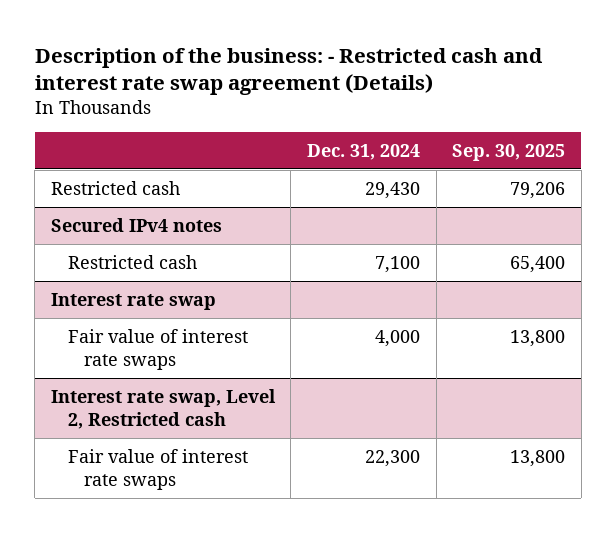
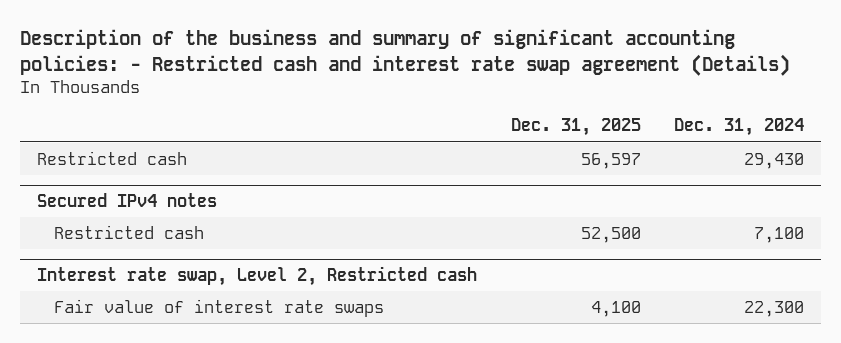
- Description of the business: - Restricted cash and interest rate swap agreement (Details)
+ Description of the business and summary of significant accounting policies: - Restricted cash and interest rate swap agreement (Details)
- | Dec. 31, 2024 | Sep. 30, 2025
+ | Dec. 31, 2025 | Dec. 31, 2024
- Interest rate swap
- Fair value of interest rate swaps | 4,000 | 13,800

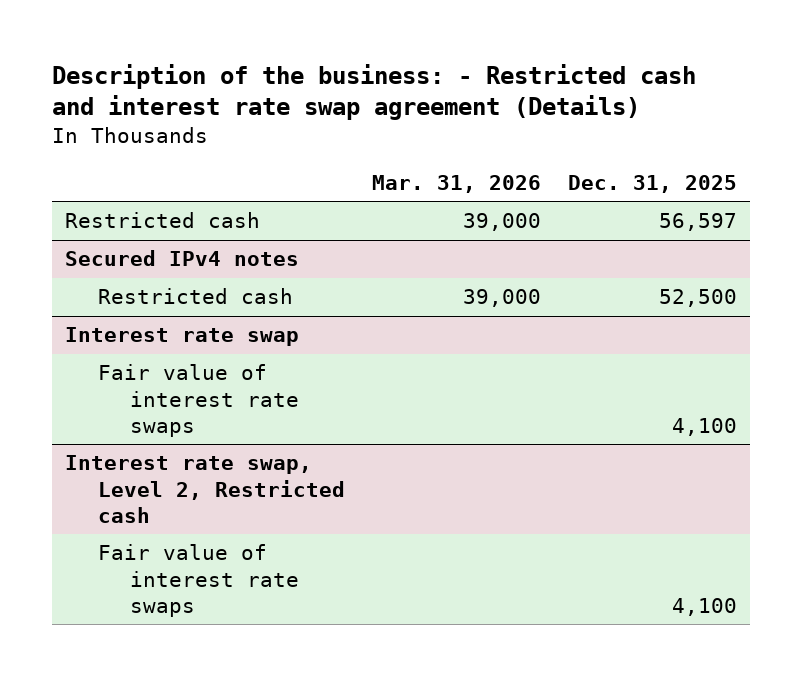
- Description of the business and summary of significant accounting policies: - Restricted cash and interest rate swap agreement (Details)
+ Description of the business: - Restricted cash and interest rate swap agreement (Details)
- | Dec. 31, 2025 | Dec. 31, 2024
+ | Mar. 31, 2026 | Dec. 31, 2025
+ Interest rate swap
+ Fair value of interest rate swaps | | 4,100

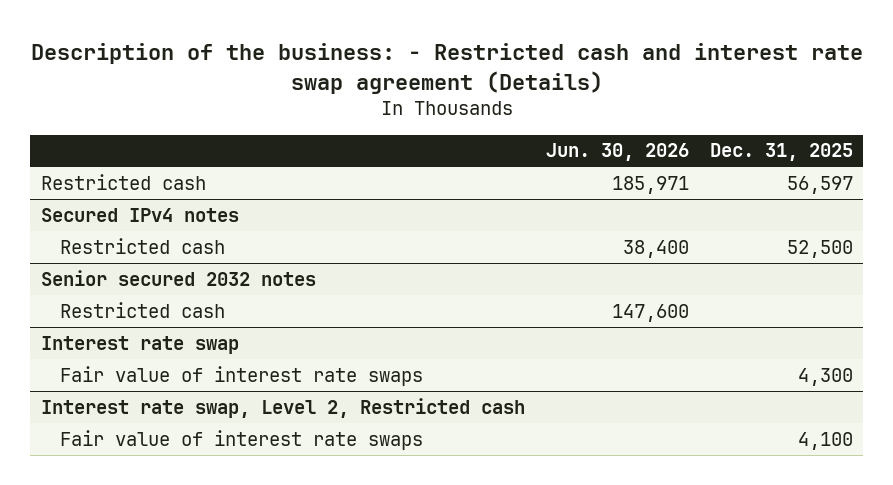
- | Mar. 31, 2026 | Dec. 31, 2025
+ | Jun. 30, 2026 | Dec. 31, 2025
+ Senior secured 2032 notes
+ Restricted cash | 147,600 |
@ Interest rate swap
- Fair value of interest rate swaps | | 4,100
+ Fair value of interest rate swaps | | 4,300

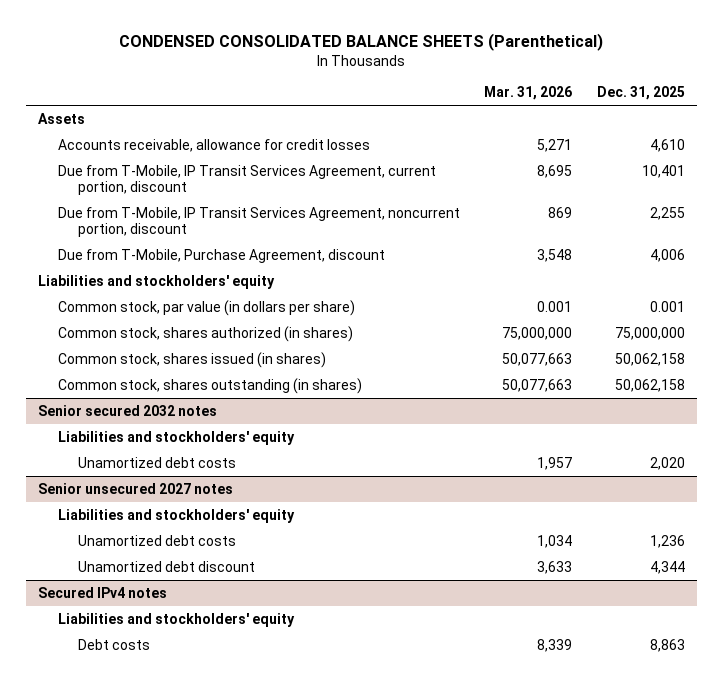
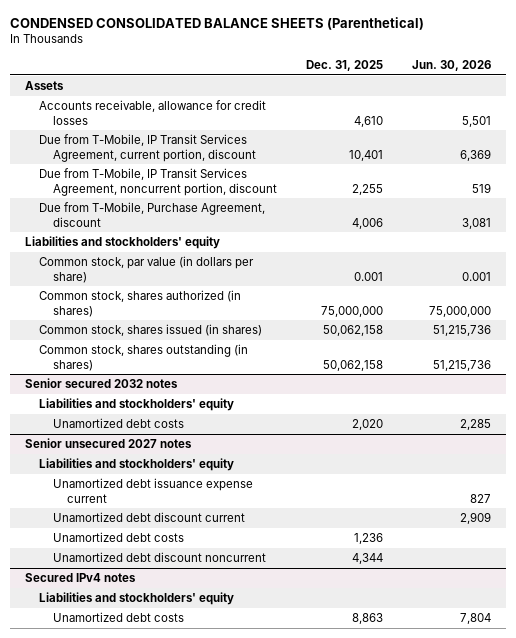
- | Mar. 31, 2026 | Dec. 31, 2025
+ | Dec. 31, 2025 | Jun. 30, 2026
@ Senior unsecured 2027 notes
+ Unamortized debt issuance expense current | | 827
+ Unamortized debt discount current | | 2,909
- Unamortized debt discount | 3,633 | 4,344
+ Unamortized debt discount noncurrent | 4,344 |
@ Secured IPv4 notes
- Debt costs | 8,339 | 8,863
+ Unamortized debt costs | 8,863 | 7,804

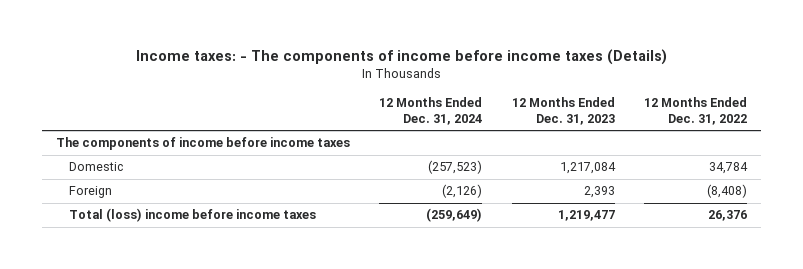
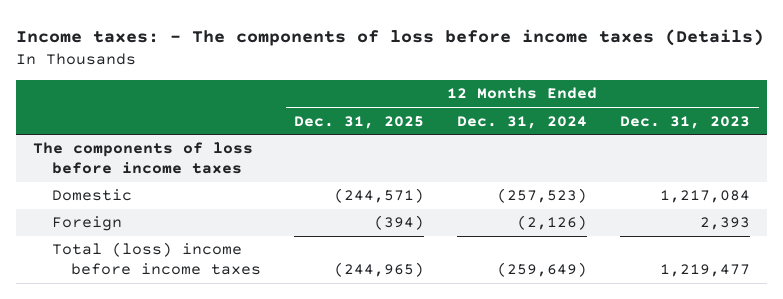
- Income taxes: - The components of income before income taxes (Details)
+ Income taxes: - The components of loss before income taxes (Details)
- | 12 Months Ended Dec. 31, 2024 | 12 Months Ended Dec. 31, 2023 | 12 Months Ended Dec. 31, 2022
+ | 12 Months Ended Dec. 31, 2025 | 12 Months Ended Dec. 31, 2024 | 12 Months Ended Dec. 31, 2023
- The components of income before income taxes
+ The components of loss before income taxes

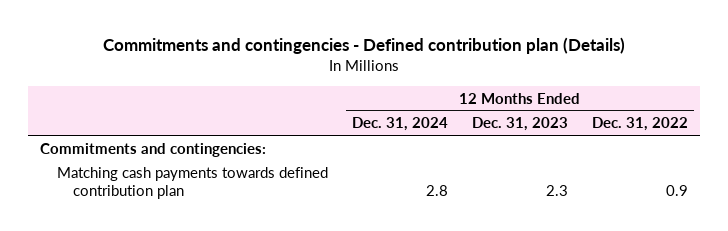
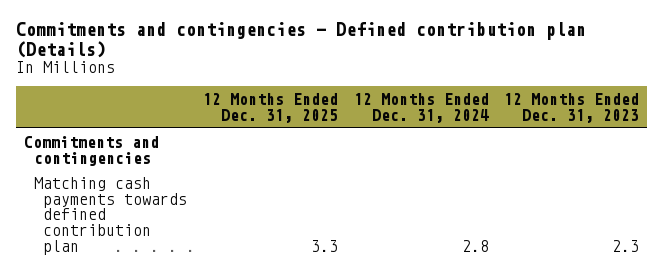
- | 12 Months Ended Dec. 31, 2024 | 12 Months Ended Dec. 31, 2023 | 12 Months Ended Dec. 31, 2022
+ | 12 Months Ended Dec. 31, 2025 | 12 Months Ended Dec. 31, 2024 | 12 Months Ended Dec. 31, 2023
- Commitments and contingencies:
+ Commitments and contingencies

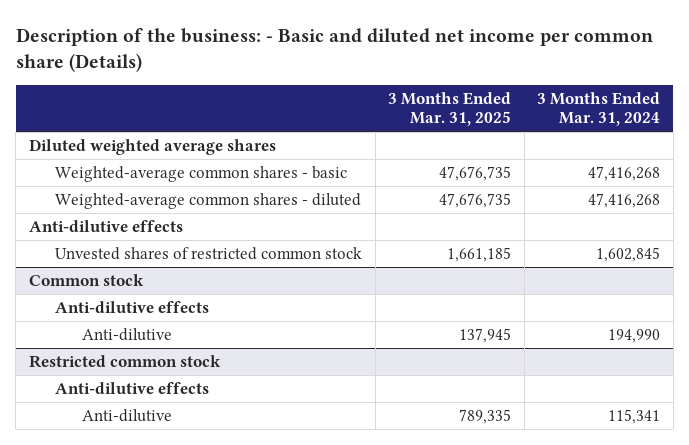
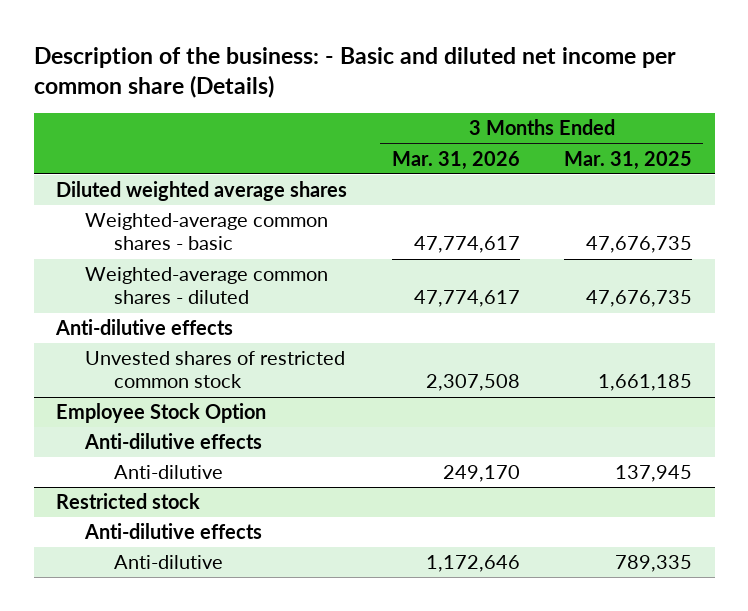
- | 3 Months Ended Mar. 31, 2025 | 3 Months Ended Mar. 31, 2024
+ | 3 Months Ended Mar. 31, 2026 | 3 Months Ended Mar. 31, 2025
- Common stock
+ Employee Stock Option
- Restricted common stock
+ Restricted stock

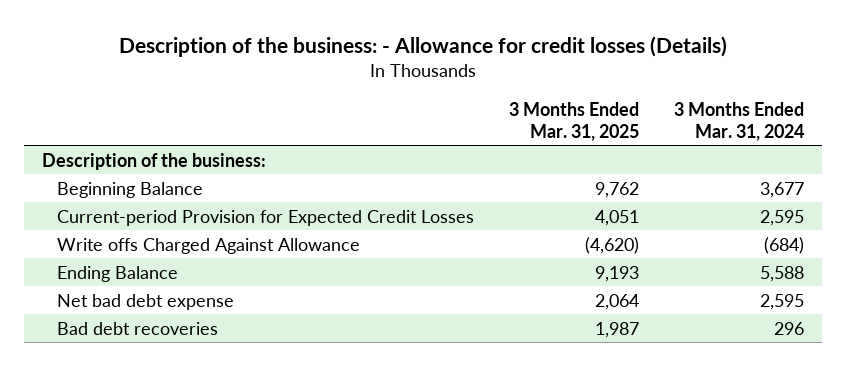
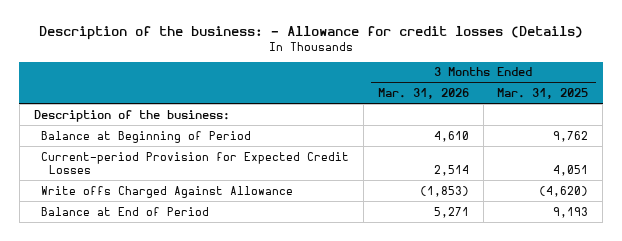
- | 3 Months Ended Mar. 31, 2025 | 3 Months Ended Mar. 31, 2024
+ | 3 Months Ended Mar. 31, 2026 | 3 Months Ended Mar. 31, 2025
- Beginning Balance | 9,762 | 3,677
+ Balance at Beginning of Period | 4,610 | 9,762
- Ending Balance | 9,193 | 5,588
- Net bad debt expense | 2,064 | 2,595
- Bad debt recoveries | 1,987 | 296
+ Balance at End of Period | 5,271 | 9,193

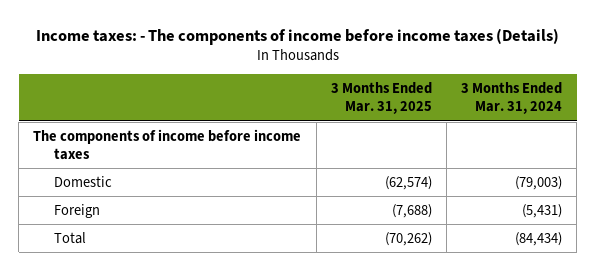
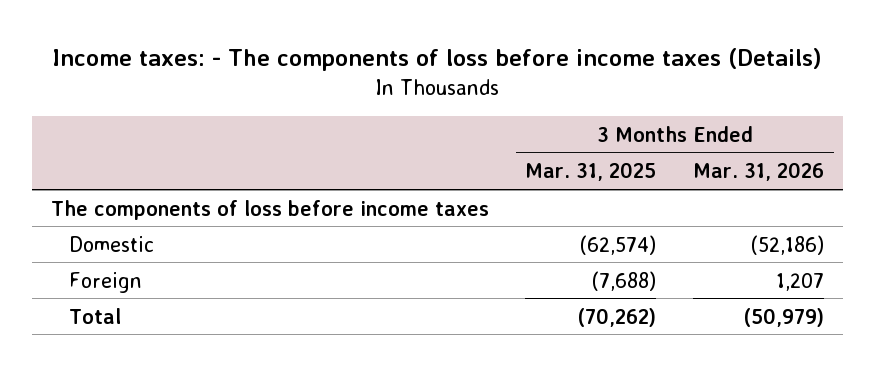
- Income taxes: - The components of income before income taxes (Details)
+ Income taxes: - The components of loss before income taxes (Details)
- | 3 Months Ended Mar. 31, 2025 | 3 Months Ended Mar. 31, 2024
+ | 3 Months Ended Mar. 31, 2025 | 3 Months Ended Mar. 31, 2026
- The components of income before income taxes
+ The components of loss before income taxes

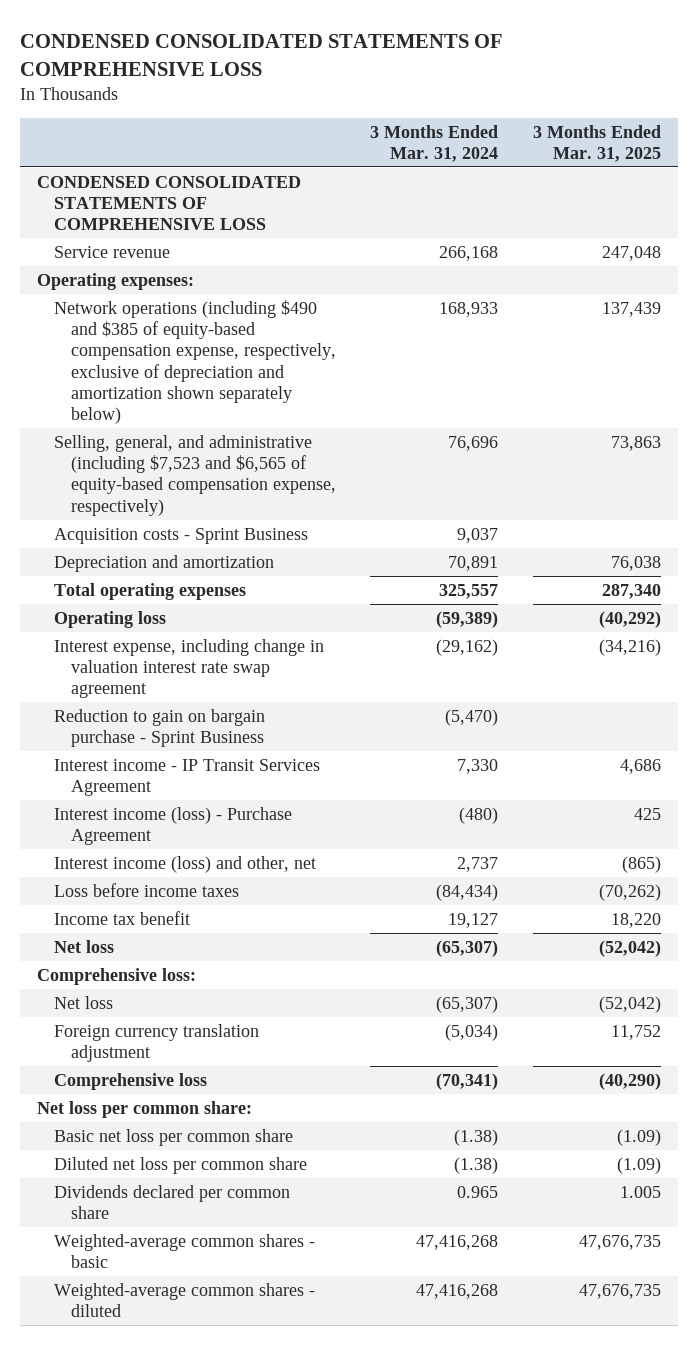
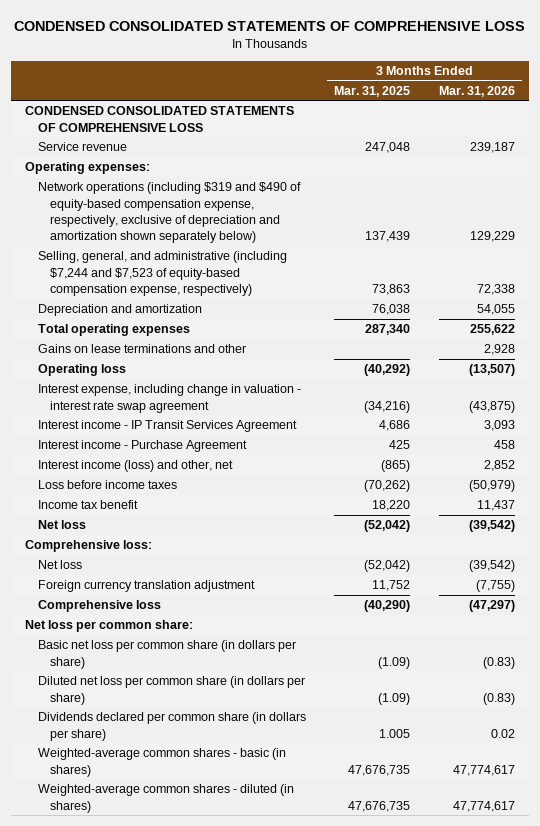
- | 3 Months Ended Mar. 31, 2024 | 3 Months Ended Mar. 31, 2025
+ | 3 Months Ended Mar. 31, 2025 | 3 Months Ended Mar. 31, 2026
- Network operations (including $490 and $385 of equity-based compensation expense, respectively, exclusive of depreciation and amortization shown separately below) | 168,933 | 137,439
- Selling, general, and administrative (including $7,523 and $6,565 of equity-based compensation expense, respectively) | 76,696 | 73,863
- Acquisition costs - Sprint Business | 9,037 |
+ Network operations (including $319 and $490 of equity-based compensation expense, respectively, exclusive of depreciation and amortization shown separately below) | 137,439 | 129,229
+ Selling, general, and administrative (including $7,244 and $7,523 of equity-based compensation expense, respectively) | 73,863 | 72,338
+ Gains on lease terminations and other | | 2,928
- Interest expense, including change in valuation interest rate swap agreement | (29,162) | (34,216)
- Reduction to gain on bargain purchase - Sprint Business | (5,470) |
+ Interest expense, including change in valuation - interest rate swap agreement | (34,216) | (43,875)
- Interest income (loss) - Purchase Agreement | (480) | 425
+ Interest income - Purchase Agreement | 425 | 458
- Basic net loss per common share | (1.38) | (1.09)
- Diluted net loss per common share | (1.38) | (1.09)
- Dividends declared per common share | 0.965 | 1.005
- Weighted-average common shares - basic | 47,416,268 | 47,676,735
- Weighted-average common shares - diluted | 47,416,268 | 47,676,735
+ Basic net loss per common share (in dollars per share) | (1.09) | (0.83)
+ Diluted net loss per common share (in dollars per share) | (1.09) | (0.83)
+ Dividends declared per common share (in dollars per share) | 1.005 | 0.02
+ Weighted-average common shares - basic (in shares) | 47,676,735 | 47,774,617
+ Weighted-average common shares - diluted (in shares) | 47,676,735 | 47,774,617

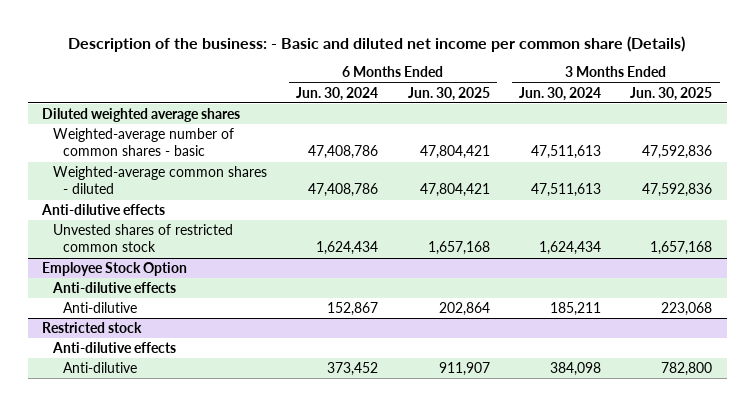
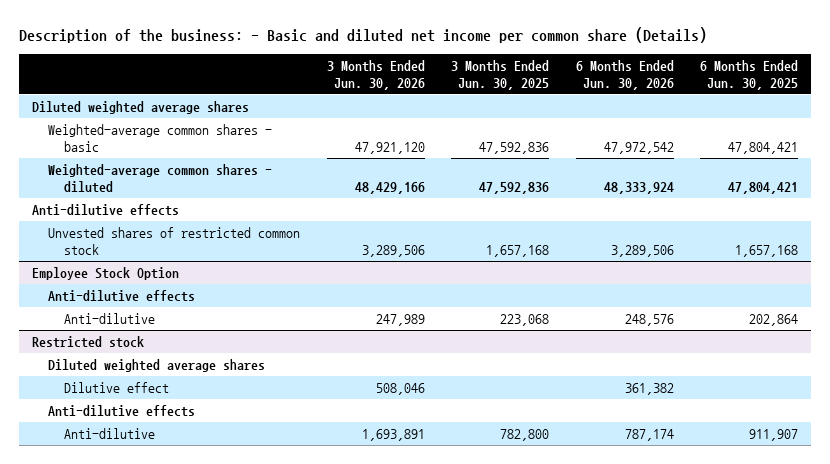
- | 6 Months Ended Jun. 30, 2024 | 6 Months Ended Jun. 30, 2025 | 3 Months Ended Jun. 30, 2024 | 3 Months Ended Jun. 30, 2025
+ | 3 Months Ended Jun. 30, 2026 | 3 Months Ended Jun. 30, 2025 | 6 Months Ended Jun. 30, 2026 | 6 Months Ended Jun. 30, 2025
- Weighted-average number of common shares - basic | 47,408,786 | 47,804,421 | 47,511,613 | 47,592,836
+ Weighted-average common shares - basic | 47,921,120 | 47,592,836 | 47,972,542 | 47,804,421
@ Restricted stock
+ Diluted weighted average shares
+ Dilutive effect | 508,046 | | 361,382 |

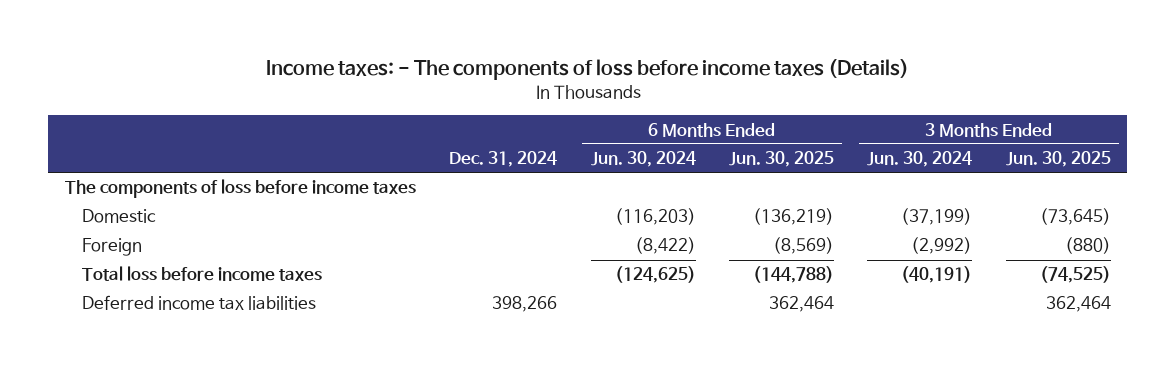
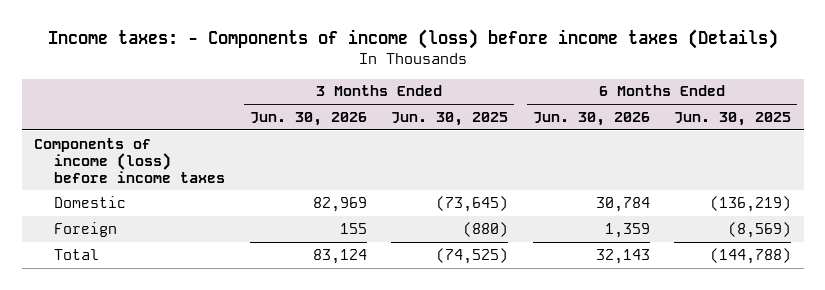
- Income taxes: - The components of loss before income taxes (Details)
+ Income taxes: - Components of income (loss) before income taxes (Details)
- | Dec. 31, 2024 | 6 Months Ended Jun. 30, 2024 | 6 Months Ended Jun. 30, 2025 | 3 Months Ended Jun. 30, 2024 | 3 Months Ended Jun. 30, 2025
+ | 3 Months Ended Jun. 30, 2026 | 3 Months Ended Jun. 30, 2025 | 6 Months Ended Jun. 30, 2026 | 6 Months Ended Jun. 30, 2025
- The components of loss before income taxes
+ Components of income (loss) before income taxes
- Total loss before income taxes | | (124,625) | (144,788) | (40,191) | (74,525)
- Deferred income tax liabilities | 398,266 | | 362,464 | | 362,464
+ Total | 83,124 | (74,525) | 32,143 | (144,788)

